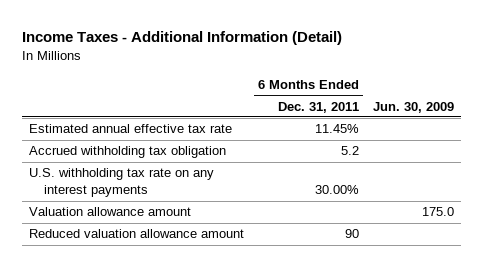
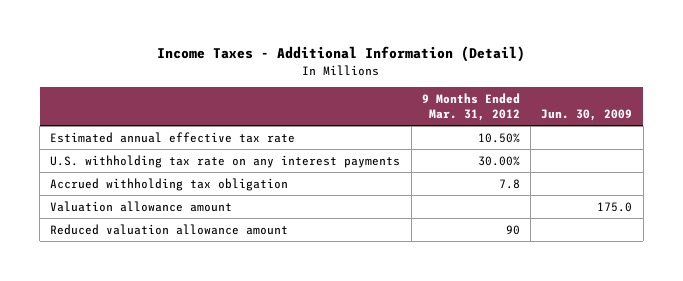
- | 6 Months Ended Dec. 31, 2011 | Jun. 30, 2009
+ | 9 Months Ended Mar. 31, 2012 | Jun. 30, 2009
moved down: Accrued withholding tax obligation | 7.8 |

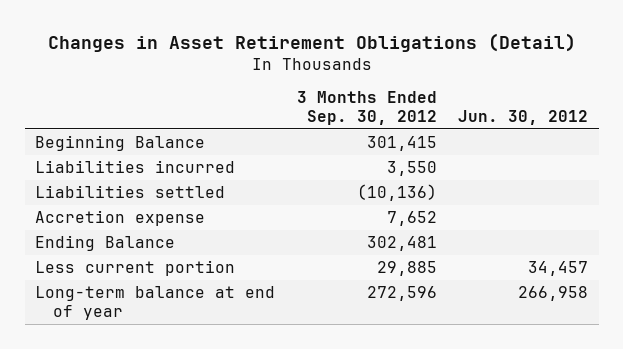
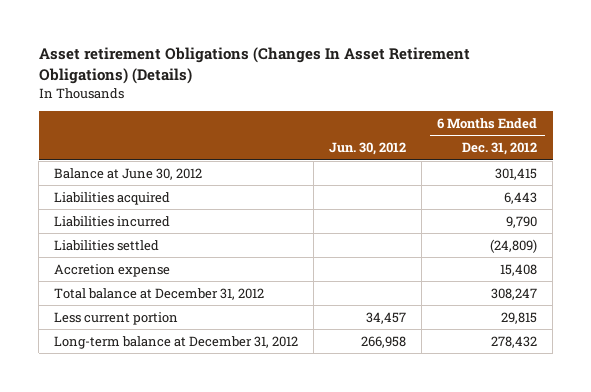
- Changes in Asset Retirement Obligations (Detail)
+ Asset retirement Obligations (Changes In Asset Retirement Obligations) (Details)
- | 3 Months Ended Sep. 30, 2012 | Jun. 30, 2012
+ | Jun. 30, 2012 | 6 Months Ended Dec. 31, 2012
- Beginning Balance | 301,415 |
+ Balance at June 30, 2012 | | 301,415
+ Liabilities acquired | | 6,443
- Ending Balance | 302,481 |
+ Total balance at December 31, 2012 | | 308,247
- Long-term balance at end of year | 272,596 | 266,958
+ Long-term balance at December 31, 2012 | 266,958 | 278,432

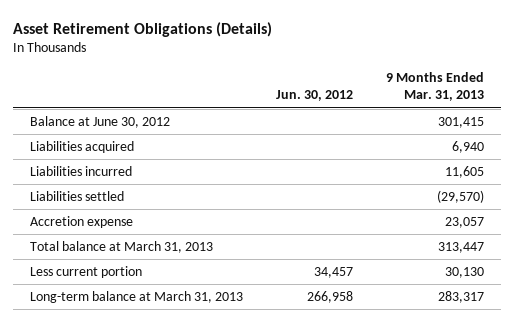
- Asset retirement Obligations (Changes In Asset Retirement Obligations) (Details)
+ Asset Retirement Obligations (Details)
- | Jun. 30, 2012 | 6 Months Ended Dec. 31, 2012
+ | Jun. 30, 2012 | 9 Months Ended Mar. 31, 2013
- Total balance at December 31, 2012 | | 308,247
+ Total balance at March 31, 2013 | | 313,447
- Long-term balance at December 31, 2012 | 266,958 | 278,432
+ Long-term balance at March 31, 2013 | 266,958 | 283,317

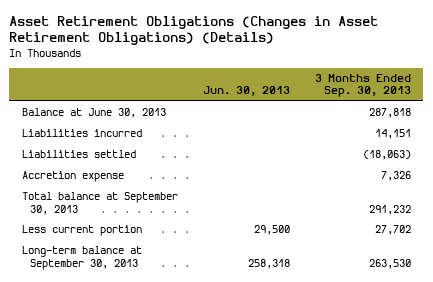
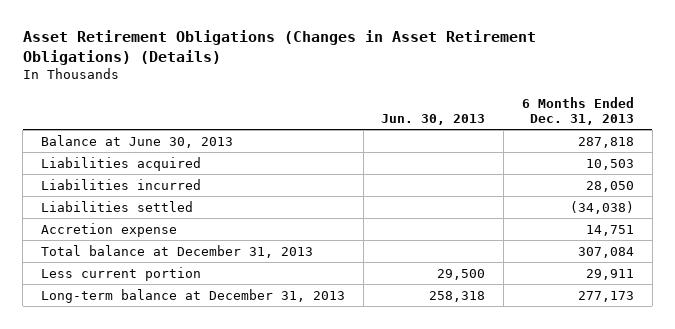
- | Jun. 30, 2013 | 3 Months Ended Sep. 30, 2013
+ | Jun. 30, 2013 | 6 Months Ended Dec. 31, 2013
+ Liabilities acquired | | 10,503
- Total balance at September 30, 2013 | | 291,232
+ Total balance at December 31, 2013 | | 307,084
- Long-term balance at September 30, 2013 | 258,318 | 263,530
+ Long-term balance at December 31, 2013 | 258,318 | 277,173

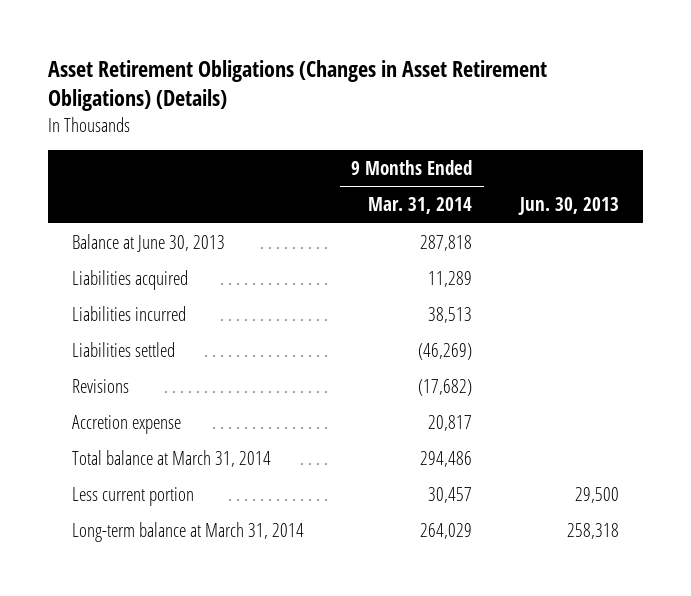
- | Jun. 30, 2013 | 6 Months Ended Dec. 31, 2013
+ | 9 Months Ended Mar. 31, 2014 | Jun. 30, 2013
+ Revisions | (17,682) |
- Total balance at December 31, 2013 | | 307,084
+ Total balance at March 31, 2014 | 294,486 |
- Long-term balance at December 31, 2013 | 258,318 | 277,173
+ Long-term balance at March 31, 2014 | 264,029 | 258,318

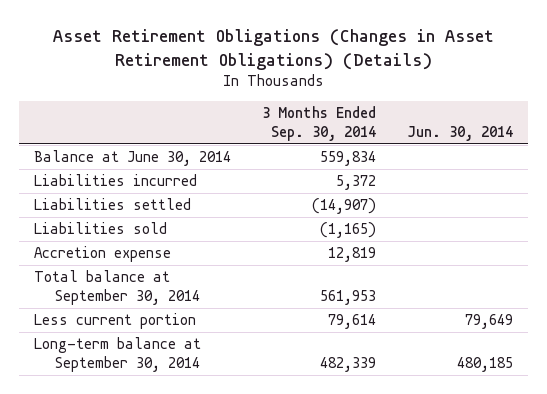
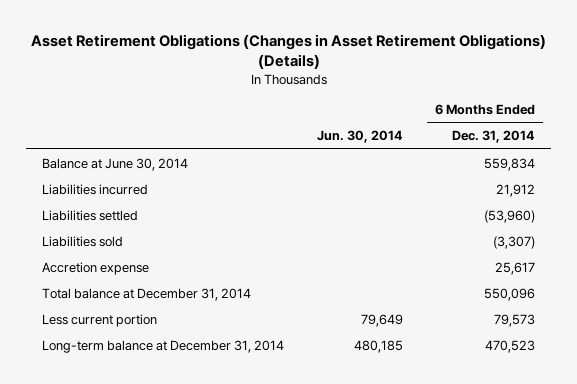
- | 3 Months Ended Sep. 30, 2014 | Jun. 30, 2014
+ | Jun. 30, 2014 | 6 Months Ended Dec. 31, 2014
- Total balance at September 30, 2014 | 561,953 |
+ Total balance at December 31, 2014 | | 550,096
- Long-term balance at September 30, 2014 | 482,339 | 480,185
+ Long-term balance at December 31, 2014 | 480,185 | 470,523

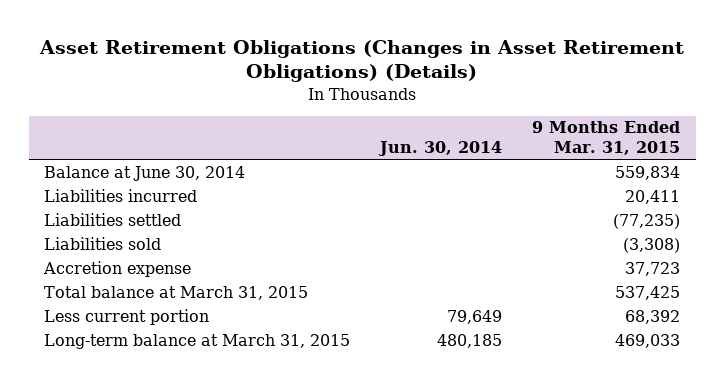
- | Jun. 30, 2014 | 6 Months Ended Dec. 31, 2014
+ | Jun. 30, 2014 | 9 Months Ended Mar. 31, 2015
- Total balance at December 31, 2014 | | 550,096
+ Total balance at March 31, 2015 | | 537,425
- Long-term balance at December 31, 2014 | 480,185 | 470,523
+ Long-term balance at March 31, 2015 | 480,185 | 469,033

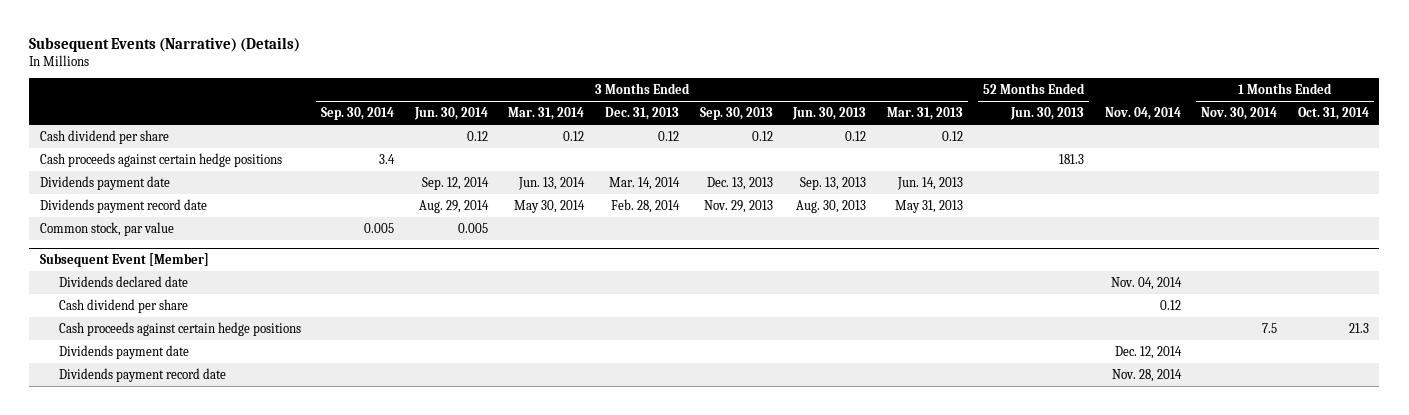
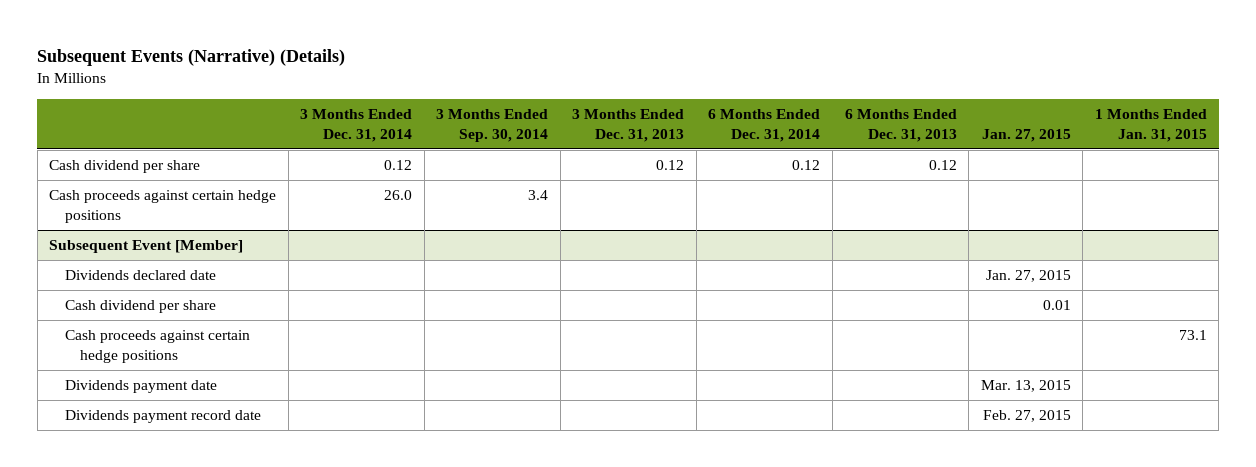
- | 3 Months Ended Sep. 30, 2014 | 3 Months Ended Jun. 30, 2014 | 3 Months Ended Mar. 31, 2014 | 3 Months Ended Dec. 31, 2013 | 3 Months Ended Sep. 30, 2013 | 3 Months Ended Jun. 30, 2013 | 3 Months Ended Mar. 31, 2013 | 52 Months Ended Jun. 30, 2013 | Nov. 04, 2014 | 1 Months Ended Nov. 30, 2014 | 1 Months Ended Oct. 31, 2014
+ | 3 Months Ended Dec. 31, 2014 | 3 Months Ended Sep. 30, 2014 | 3 Months Ended Dec. 31, 2013 | 6 Months Ended Dec. 31, 2014 | 6 Months Ended Dec. 31, 2013 | Jan. 27, 2015 | 1 Months Ended Jan. 31, 2015
- Dividends payment date | | Sep. 12, 2014 | Jun. 13, 2014 | Mar. 14, 2014 | Dec. 13, 2013 | Sep. 13, 2013 | Jun. 14, 2013 | | | |
- Dividends payment record date | | Aug. 29, 2014 | May 30, 2014 | Feb. 28, 2014 | Nov. 29, 2013 | Aug. 30, 2013 | May 31, 2013 | | | |
- Common stock, par value | 0.005 | 0.005 | | | | | | | | |

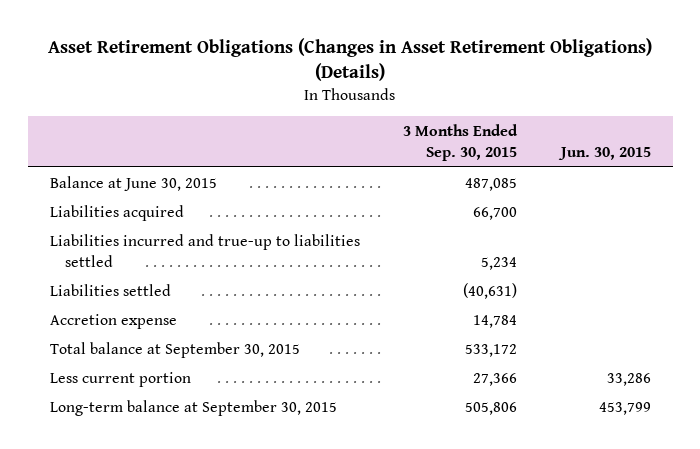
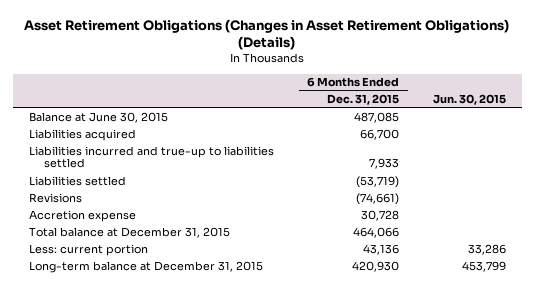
- | 3 Months Ended Sep. 30, 2015 | Jun. 30, 2015
+ | 6 Months Ended Dec. 31, 2015 | Jun. 30, 2015
+ Revisions | (74,661) |
- Total balance at September 30, 2015 | 533,172 |
- Less current portion | 27,366 | 33,286
- Long-term balance at September 30, 2015 | 505,806 | 453,799
+ Total balance at December 31, 2015 | 464,066 |
+ Less: current portion | 43,136 | 33,286
+ Long-term balance at December 31, 2015 | 420,930 | 453,799

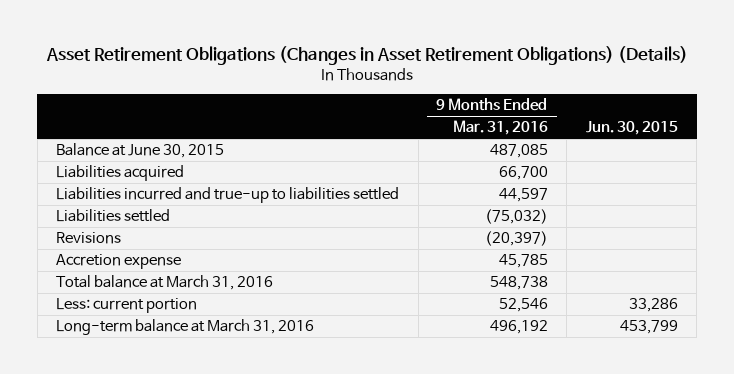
- | 6 Months Ended Dec. 31, 2015 | Jun. 30, 2015
+ | 9 Months Ended Mar. 31, 2016 | Jun. 30, 2015
- Total balance at December 31, 2015 | 464,066 |
+ Total balance at March 31, 2016 | 548,738 |
- Long-term balance at December 31, 2015 | 420,930 | 453,799
+ Long-term balance at March 31, 2016 | 496,192 | 453,799

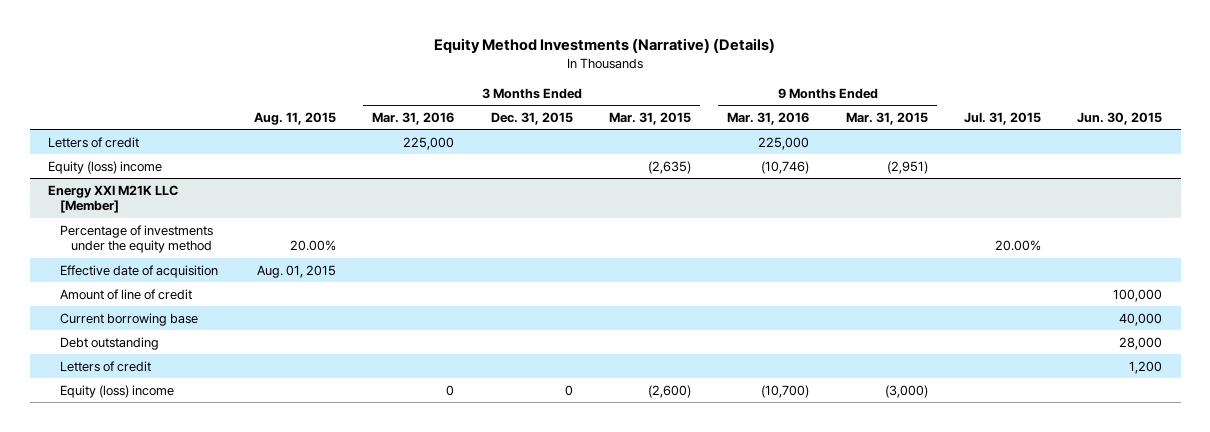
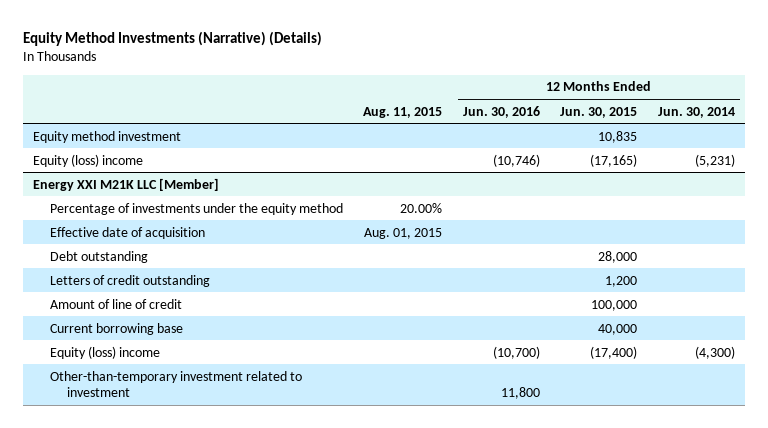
- | Aug. 11, 2015 | 3 Months Ended Mar. 31, 2016 | 3 Months Ended Dec. 31, 2015 | 3 Months Ended Mar. 31, 2015 | 9 Months Ended Mar. 31, 2016 | 9 Months Ended Mar. 31, 2015 | Jul. 31, 2015 | Jun. 30, 2015
+ | Aug. 11, 2015 | 12 Months Ended Jun. 30, 2016 | 12 Months Ended Jun. 30, 2015 | 12 Months Ended Jun. 30, 2014
- Letters of credit | | 225,000 | | | 225,000 | | |
+ Equity method investment | | | 10,835 |
@ Energy XXI M21K LLC [Member]
moved up: Debt outstanding | | | 28,000 |
+ Letters of credit outstanding | | | 1,200 |
- Letters of credit | | | | | | | | 1,200
+ Other-than-temporary investment related to investment | | 11,800 | |

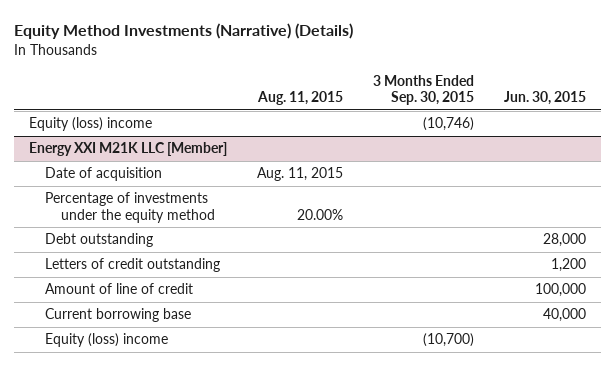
- | Aug. 11, 2015 | 12 Months Ended Jun. 30, 2016 | 12 Months Ended Jun. 30, 2015 | 12 Months Ended Jun. 30, 2014
+ | Aug. 11, 2015 | 3 Months Ended Sep. 30, 2015 | Jun. 30, 2015
- Equity method investment | | | 10,835 |
@ Energy XXI M21K LLC [Member]
+ Date of acquisition | Aug. 11, 2015 | |
- Effective date of acquisition | Aug. 01, 2015 | | |
- Other-than-temporary investment related to investment | | 11,800 | |

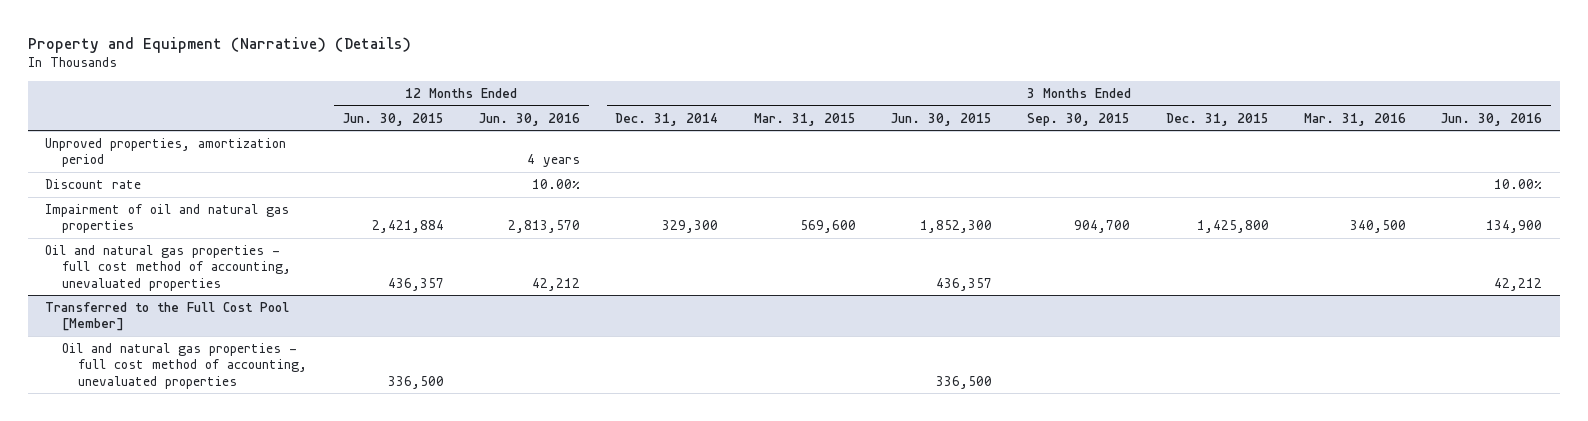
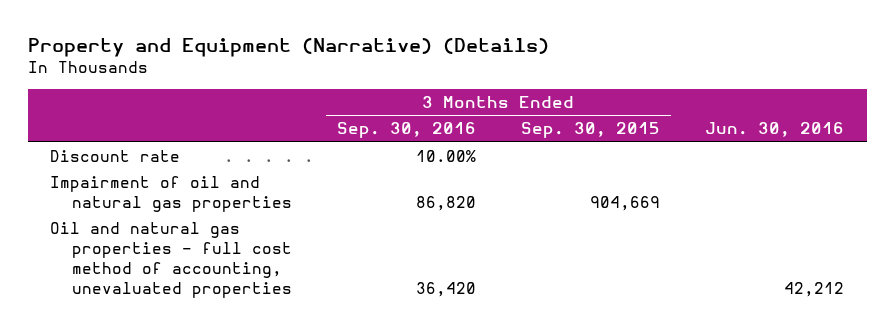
- | 12 Months Ended Jun. 30, 2015 | 12 Months Ended Jun. 30, 2016 | 3 Months Ended Dec. 31, 2014 | 3 Months Ended Mar. 31, 2015 | 3 Months Ended Jun. 30, 2015 | 3 Months Ended Sep. 30, 2015 | 3 Months Ended Dec. 31, 2015 | 3 Months Ended Mar. 31, 2016 | 3 Months Ended Jun. 30, 2016
+ | 3 Months Ended Sep. 30, 2016 | 3 Months Ended Sep. 30, 2015 | Jun. 30, 2016
- Unproved properties, amortization period | | 4 years | | | | | | |
- Impairment of oil and natural gas properties | 2,421,884 | 2,813,570 | 329,300 | 569,600 | 1,852,300 | 904,700 | 1,425,800 | 340,500 | 134,900
+ Impairment of oil and natural gas properties | 86,820 | 904,669 |
- Transferred to the Full Cost Pool [Member]
- Oil and natural gas properties - full cost method of accounting, unevaluated properties | 336,500 | | | | 336,500 | | | |

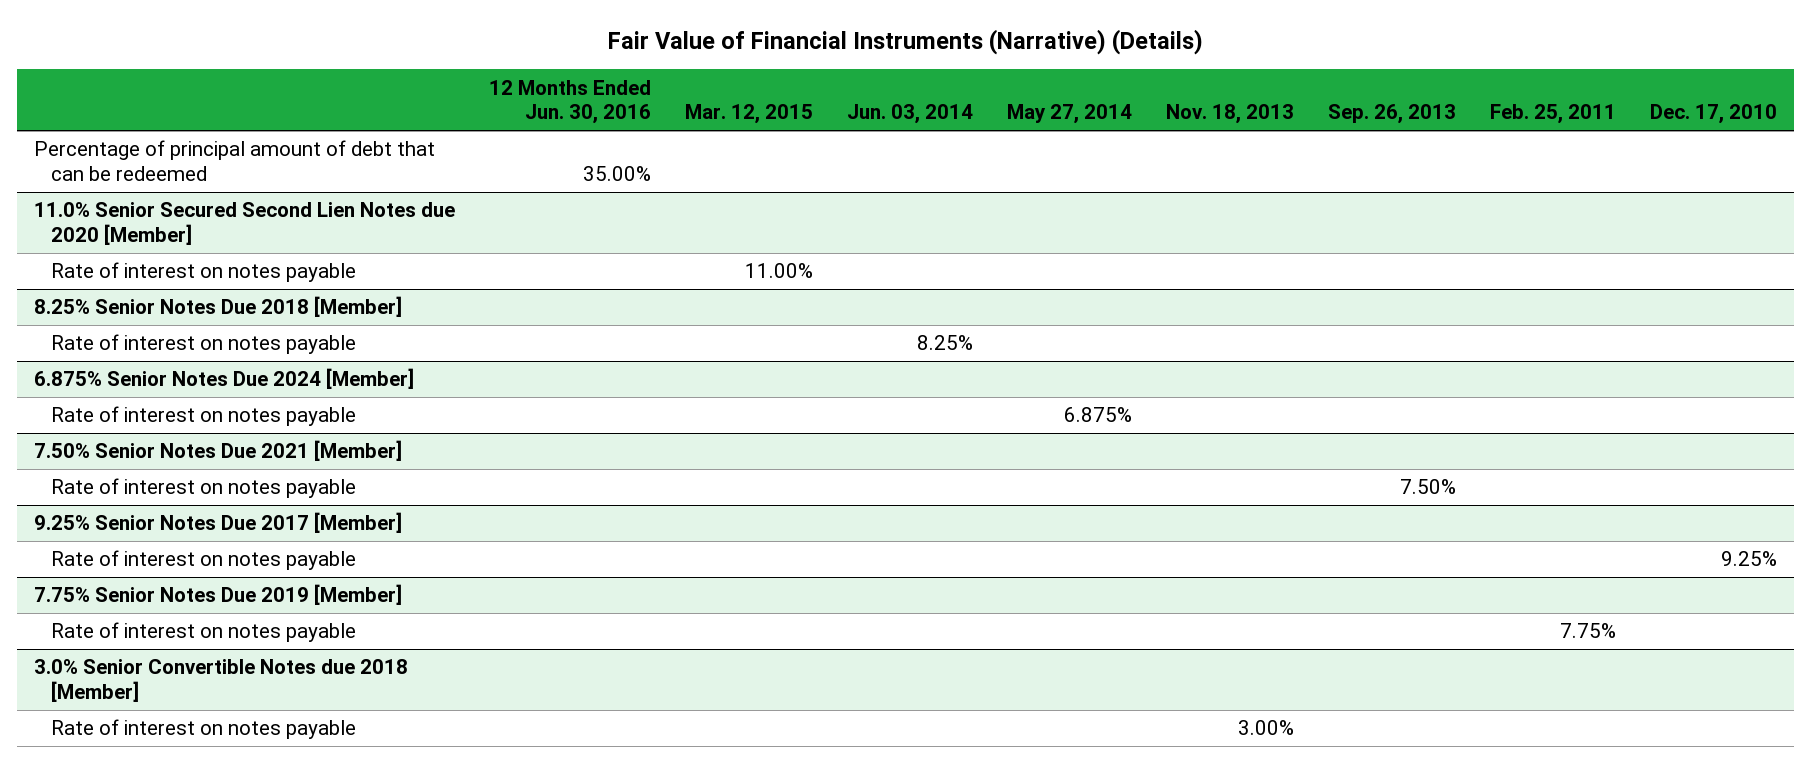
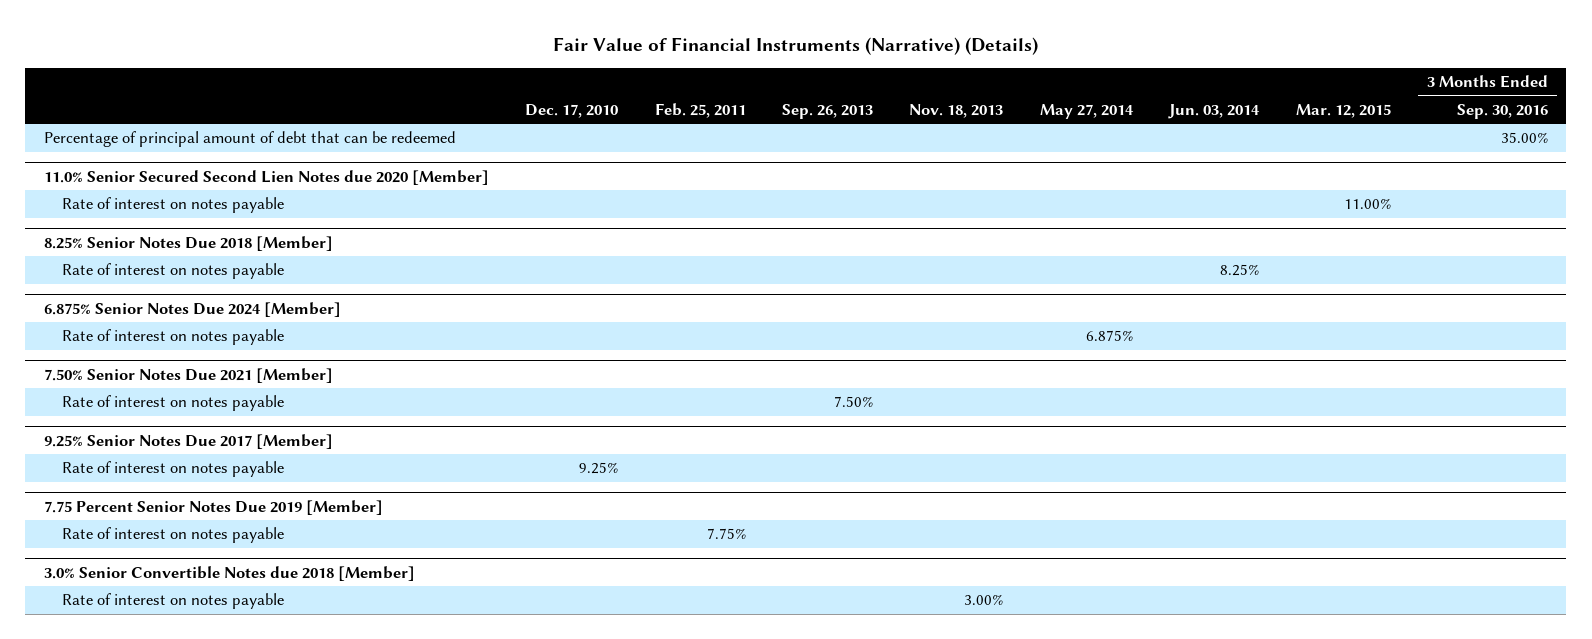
- | 12 Months Ended Jun. 30, 2016 | Mar. 12, 2015 | Jun. 03, 2014 | May 27, 2014 | Nov. 18, 2013 | Sep. 26, 2013 | Feb. 25, 2011 | Dec. 17, 2010
+ | Dec. 17, 2010 | Feb. 25, 2011 | Sep. 26, 2013 | Nov. 18, 2013 | May 27, 2014 | Jun. 03, 2014 | Mar. 12, 2015 | 3 Months Ended Sep. 30, 2016
- 7.75% Senior Notes Due 2019 [Member]
+ 7.75 Percent Senior Notes Due 2019 [Member]

